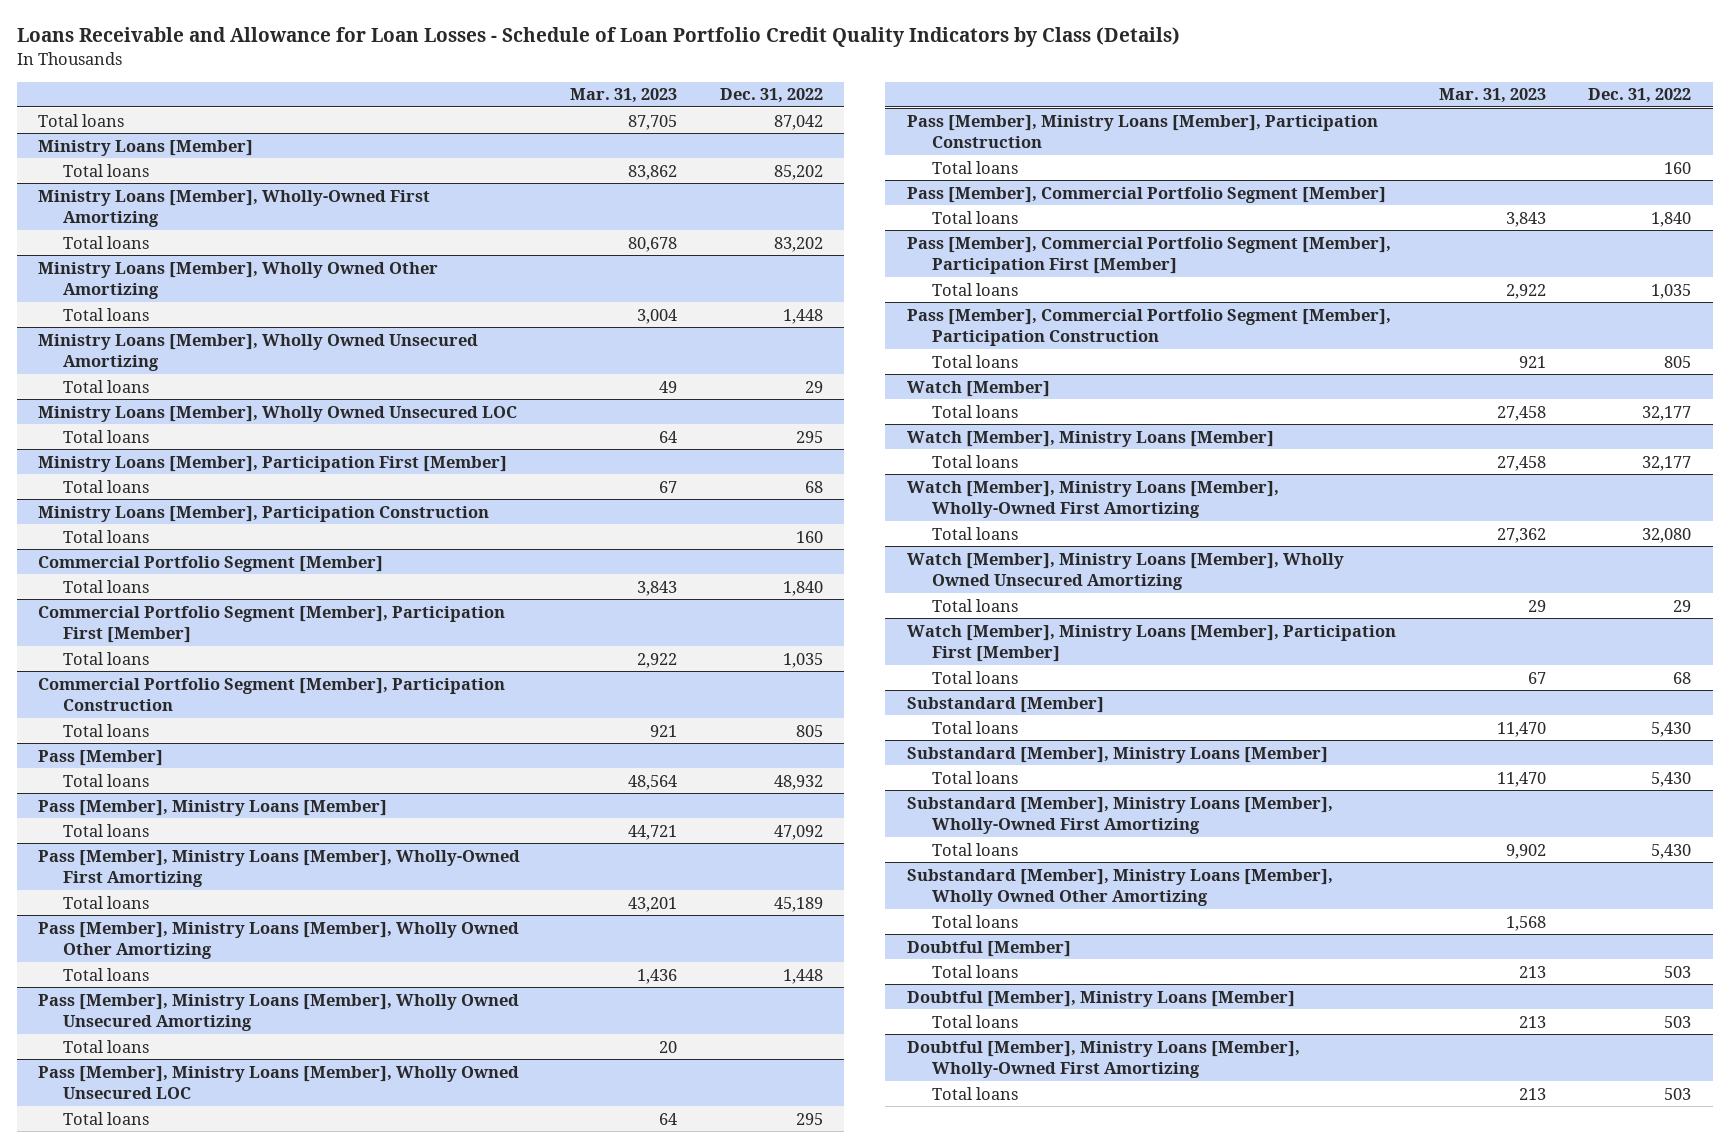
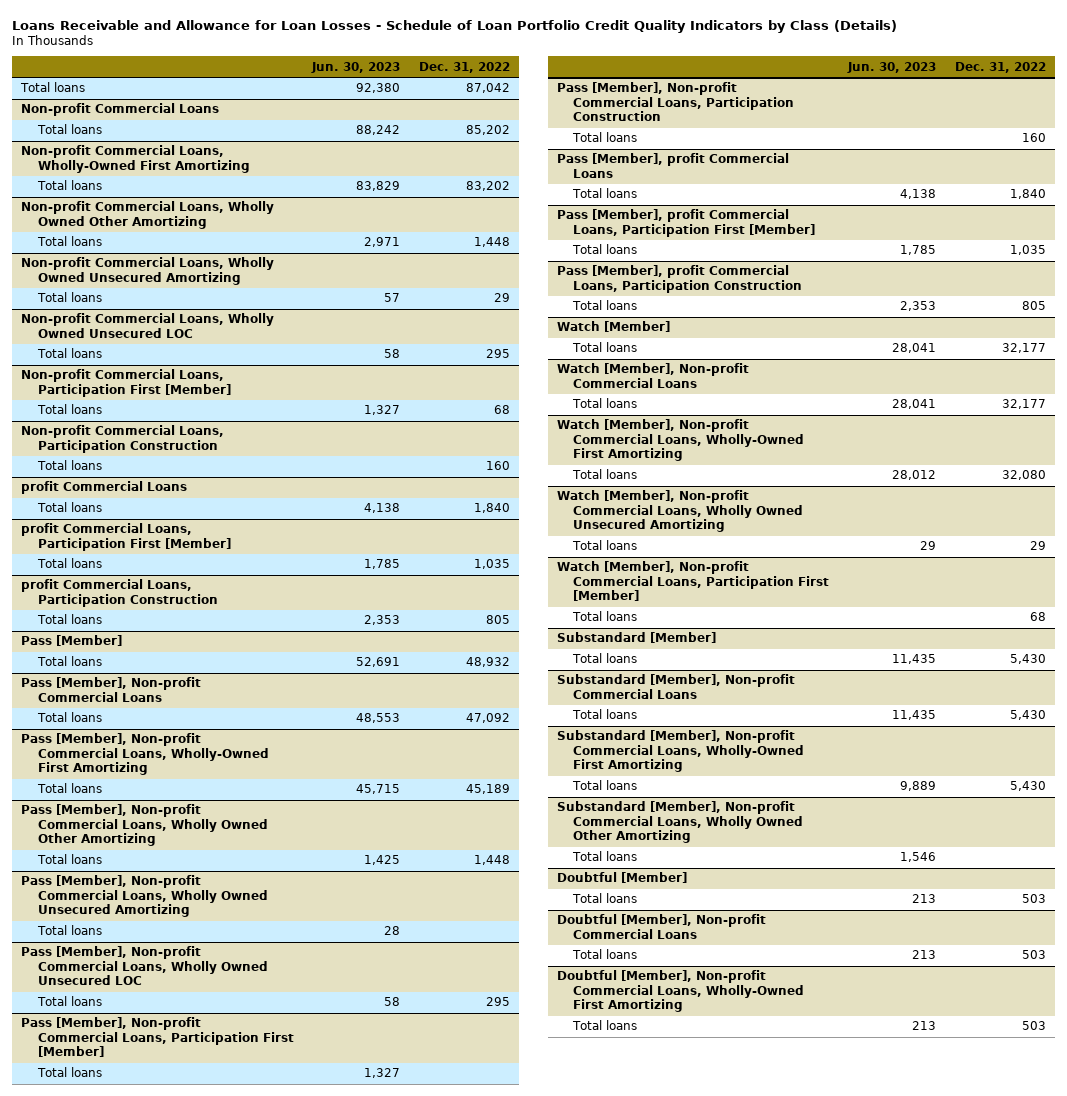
- | Mar. 31, 2023 | Dec. 31, 2022
+ | Jun. 30, 2023 | Dec. 31, 2022
- Ministry Loans [Member]
+ Non-profit Commercial Loans
- Ministry Loans [Member], Wholly-Owned First Amortizing
+ Non-profit Commercial Loans, Wholly-Owned First Amortizing
- Ministry Loans [Member], Wholly Owned Other Amortizing
+ Non-profit Commercial Loans, Wholly Owned Other Amortizing
- Ministry Loans [Member], Wholly Owned Unsecured Amortizing
+ Non-profit Commercial Loans, Wholly Owned Unsecured Amortizing
- Ministry Loans [Member], Wholly Owned Unsecured LOC
+ Non-profit Commercial Loans, Wholly Owned Unsecured LOC
- Ministry Loans [Member], Participation First [Member]
+ Non-profit Commercial Loans, Participation First [Member]
- Ministry Loans [Member], Participation Construction
+ Non-profit Commercial Loans, Participation Construction
- Commercial Portfolio Segment [Member]
+ profit Commercial Loans
- Commercial Portfolio Segment [Member], Participation First [Member]
+ profit Commercial Loans, Participation First [Member]
- Commercial Portfolio Segment [Member], Participation Construction
+ profit Commercial Loans, Participation Construction
- Pass [Member], Ministry Loans [Member]
+ Pass [Member], Non-profit Commercial Loans
- Pass [Member], Ministry Loans [Member], Wholly-Owned First Amortizing
+ Pass [Member], Non-profit Commercial Loans, Wholly-Owned First Amortizing
- Pass [Member], Ministry Loans [Member], Wholly Owned Other Amortizing
+ Pass [Member], Non-profit Commercial Loans, Wholly Owned Other Amortizing
- Pass [Member], Ministry Loans [Member], Wholly Owned Unsecured Amortizing
+ Pass [Member], Non-profit Commercial Loans, Wholly Owned Unsecured Amortizing
- Pass [Member], Ministry Loans [Member], Wholly Owned Unsecured LOC
+ Pass [Member], Non-profit Commercial Loans, Wholly Owned Unsecured LOC
- Pass [Member], Ministry Loans [Member], Participation Construction
+ Pass [Member], Non-profit Commercial Loans, Participation First [Member]
+ Total loans | 1,327 |
+ Pass [Member], Non-profit Commercial Loans, Participation Construction
- Pass [Member], Commercial Portfolio Segment [Member]
+ Pass [Member], profit Commercial Loans
- Pass [Member], Commercial Portfolio Segment [Member], Participation First [Member]
+ Pass [Member], profit Commercial Loans, Participation First [Member]
- Pass [Member], Commercial Portfolio Segment [Member], Participation Construction
+ Pass [Member], profit Commercial Loans, Participation Construction
- Watch [Member], Ministry Loans [Member]
+ Watch [Member], Non-profit Commercial Loans
- Watch [Member], Ministry Loans [Member], Wholly-Owned First Amortizing
+ Watch [Member], Non-profit Commercial Loans, Wholly-Owned First Amortizing
- Watch [Member], Ministry Loans [Member], Wholly Owned Unsecured Amortizing
+ Watch [Member], Non-profit Commercial Loans, Wholly Owned Unsecured Amortizing
- Watch [Member], Ministry Loans [Member], Participation First [Member]
+ Watch [Member], Non-profit Commercial Loans, Participation First [Member]
- Substandard [Member], Ministry Loans [Member]
+ Substandard [Member], Non-profit Commercial Loans
- Substandard [Member], Ministry Loans [Member], Wholly-Owned First Amortizing
+ Substandard [Member], Non-profit Commercial Loans, Wholly-Owned First Amortizing
- Substandard [Member], Ministry Loans [Member], Wholly Owned Other Amortizing
+ Substandard [Member], Non-profit Commercial Loans, Wholly Owned Other Amortizing
- Doubtful [Member], Ministry Loans [Member]
+ Doubtful [Member], Non-profit Commercial Loans
- Doubtful [Member], Ministry Loans [Member], Wholly-Owned First Amortizing
+ Doubtful [Member], Non-profit Commercial Loans, Wholly-Owned First Amortizing

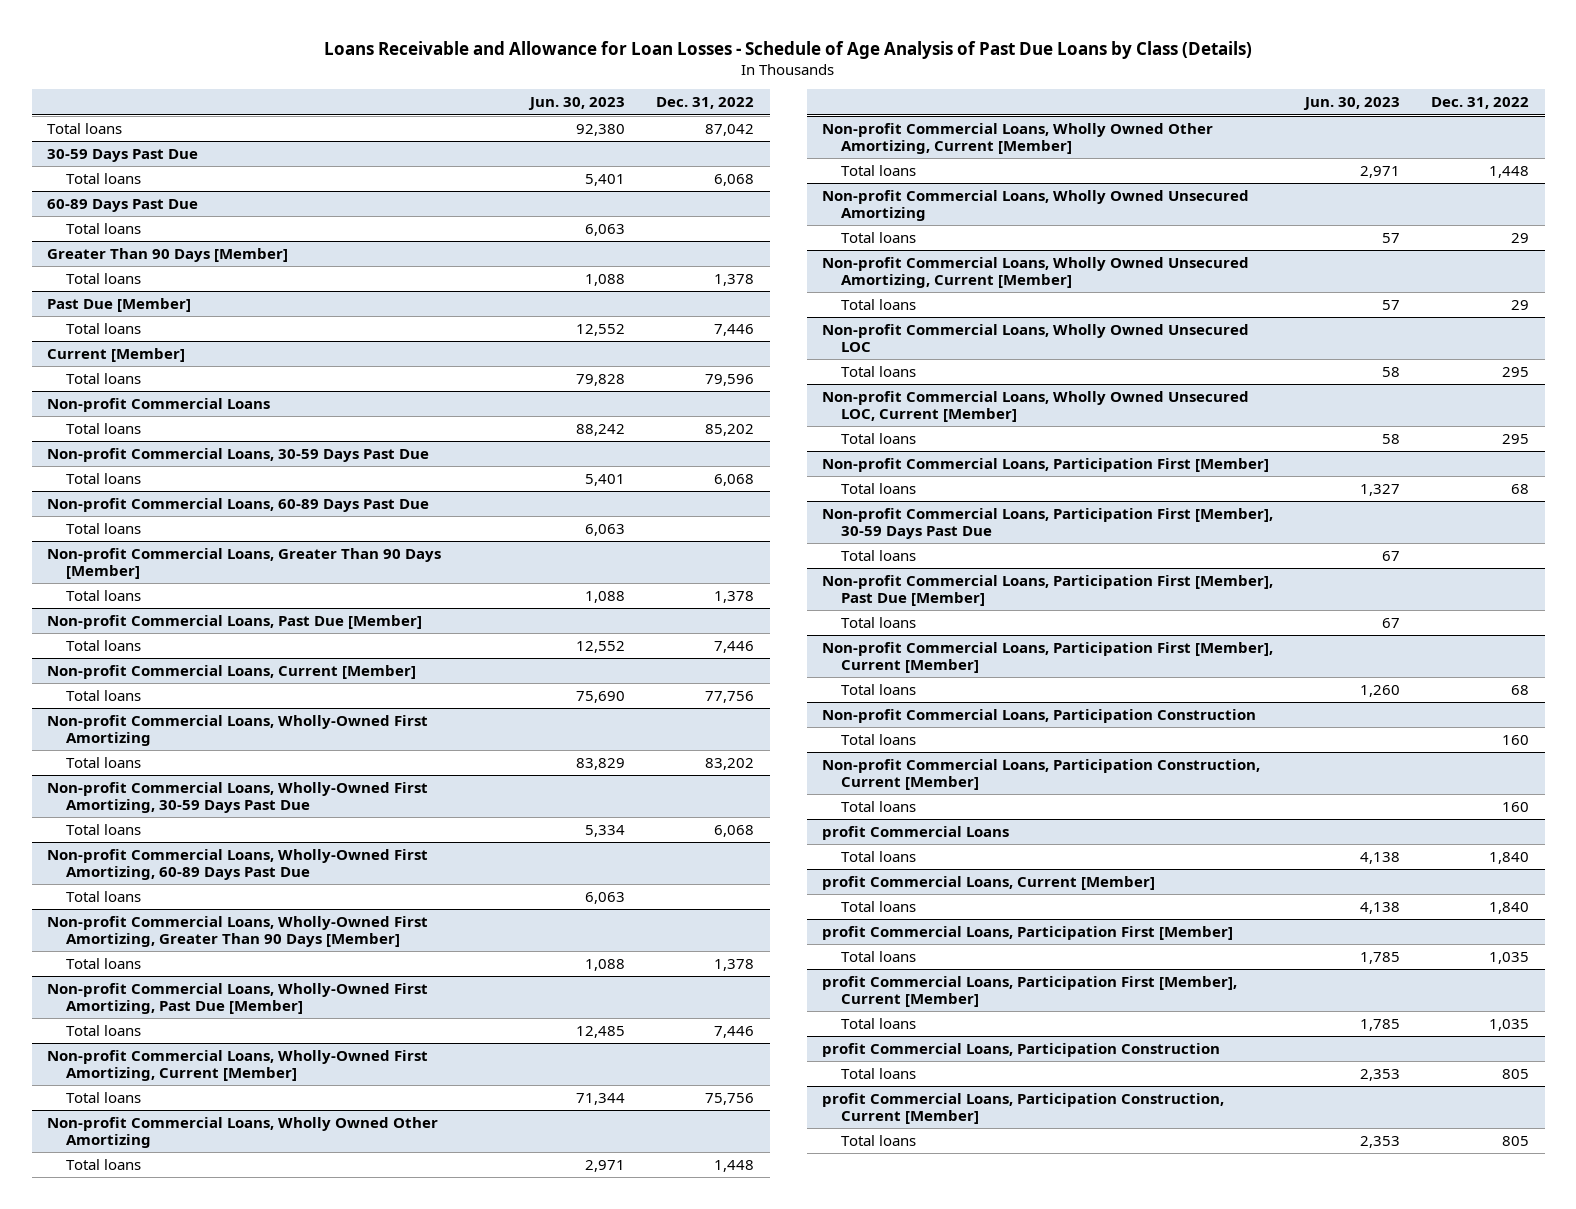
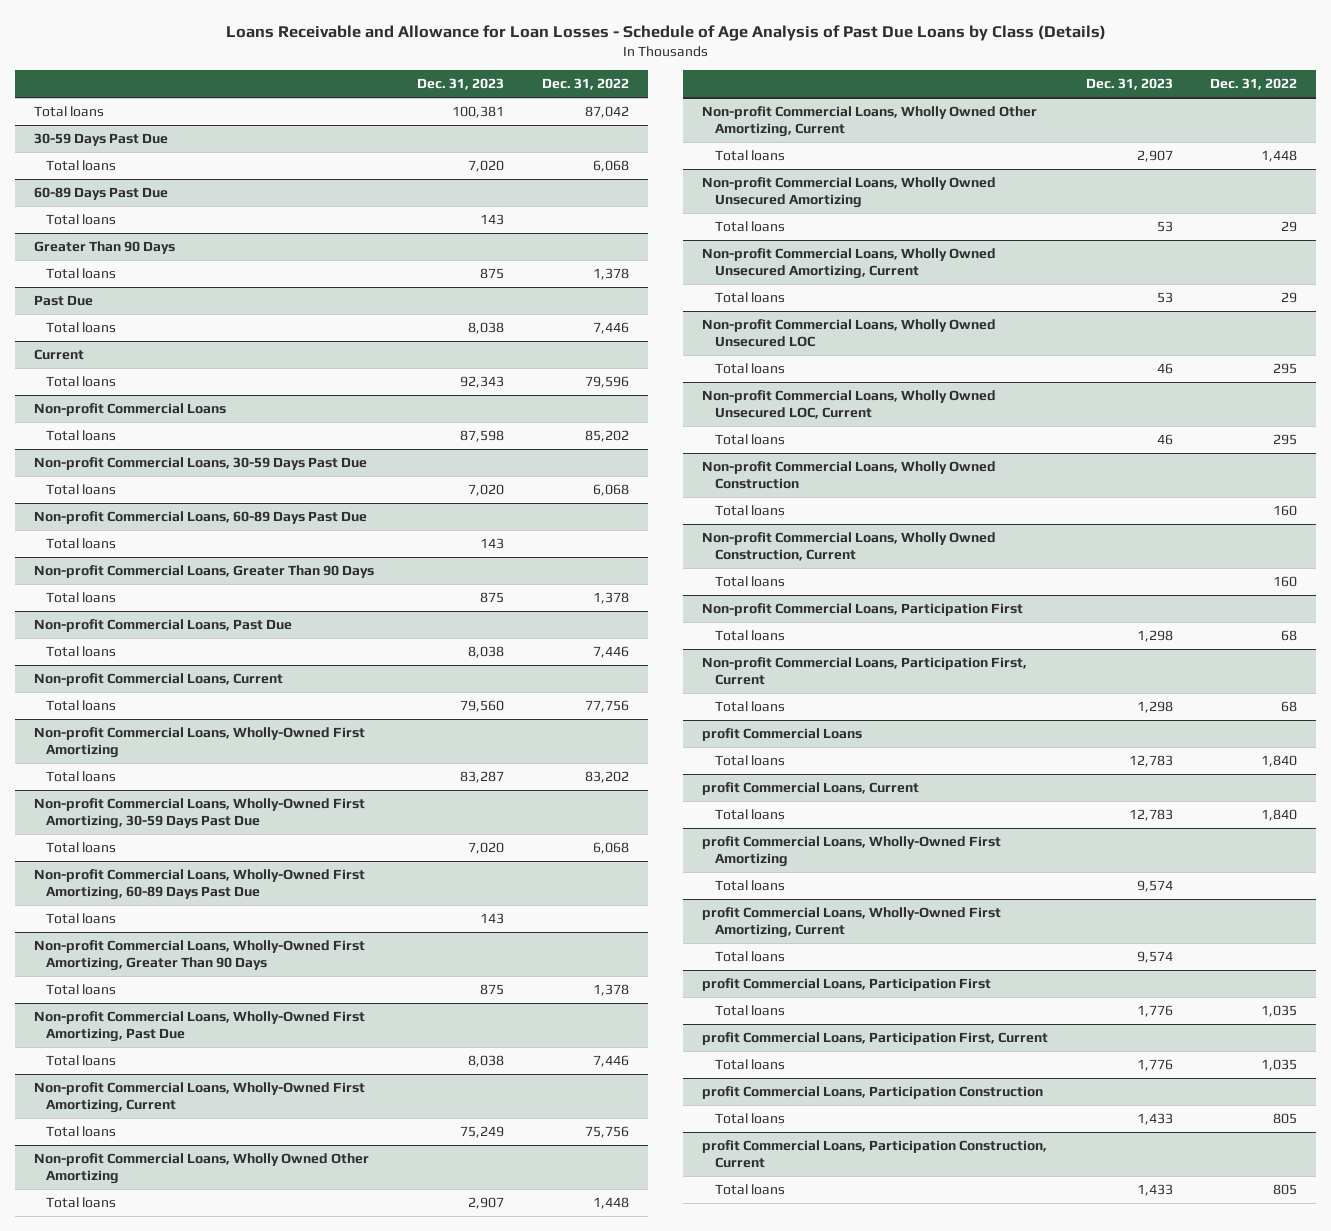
- | Jun. 30, 2023 | Dec. 31, 2022
+ | Dec. 31, 2023 | Dec. 31, 2022
- Greater Than 90 Days [Member]
+ Greater Than 90 Days
- Past Due [Member]
+ Past Due
- Current [Member]
+ Current
- Non-profit Commercial Loans, Greater Than 90 Days [Member]
+ Non-profit Commercial Loans, Greater Than 90 Days
- Non-profit Commercial Loans, Past Due [Member]
+ Non-profit Commercial Loans, Past Due
- Non-profit Commercial Loans, Current [Member]
+ Non-profit Commercial Loans, Current
- Non-profit Commercial Loans, Wholly-Owned First Amortizing, Greater Than 90 Days [Member]
+ Non-profit Commercial Loans, Wholly-Owned First Amortizing, Greater Than 90 Days
- Non-profit Commercial Loans, Wholly-Owned First Amortizing, Past Due [Member]
+ Non-profit Commercial Loans, Wholly-Owned First Amortizing, Past Due
- Non-profit Commercial Loans, Wholly-Owned First Amortizing, Current [Member]
+ Non-profit Commercial Loans, Wholly-Owned First Amortizing, Current
- Non-profit Commercial Loans, Wholly Owned Other Amortizing, Current [Member]
+ Non-profit Commercial Loans, Wholly Owned Other Amortizing, Current
- Non-profit Commercial Loans, Wholly Owned Unsecured Amortizing, Current [Member]
+ Non-profit Commercial Loans, Wholly Owned Unsecured Amortizing, Current
- Non-profit Commercial Loans, Wholly Owned Unsecured LOC, Current [Member]
+ Non-profit Commercial Loans, Wholly Owned Unsecured LOC, Current
- Non-profit Commercial Loans, Participation First [Member]
- Total loans | 1,327 | 68
- Non-profit Commercial Loans, Participation First [Member], 30-59 Days Past Due
- Total loans | 67 |
- Non-profit Commercial Loans, Participation First [Member], Past Due [Member]
- Total loans | 67 |
- Non-profit Commercial Loans, Participation First [Member], Current [Member]
- Total loans | 1,260 | 68
- Non-profit Commercial Loans, Participation Construction
+ Non-profit Commercial Loans, Wholly Owned Construction
- Non-profit Commercial Loans, Participation Construction, Current [Member]
+ Non-profit Commercial Loans, Wholly Owned Construction, Current
+ Non-profit Commercial Loans, Participation First
+ Total loans | 1,298 | 68
+ Non-profit Commercial Loans, Participation First, Current
+ Total loans | 1,298 | 68
- profit Commercial Loans, Current [Member]
+ profit Commercial Loans, Current
- profit Commercial Loans, Participation First [Member]
+ profit Commercial Loans, Wholly-Owned First Amortizing
+ Total loans | 9,574 |
+ profit Commercial Loans, Wholly-Owned First Amortizing, Current
+ Total loans | 9,574 |
+ profit Commercial Loans, Participation First
- profit Commercial Loans, Participation First [Member], Current [Member]
+ profit Commercial Loans, Participation First, Current
- profit Commercial Loans, Participation Construction, Current [Member]
+ profit Commercial Loans, Participation Construction, Current

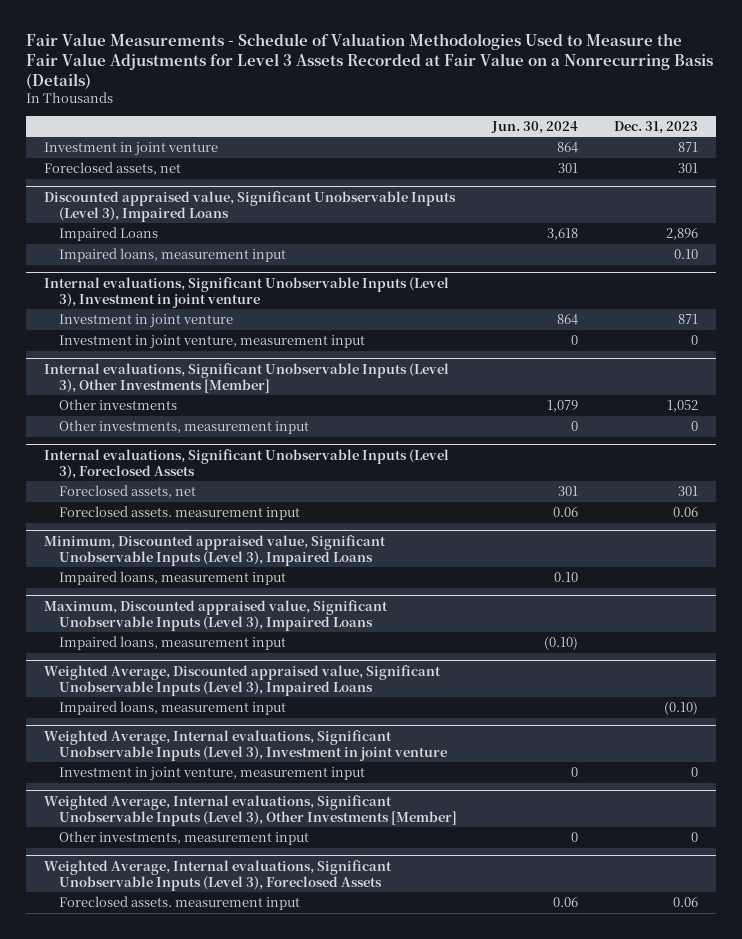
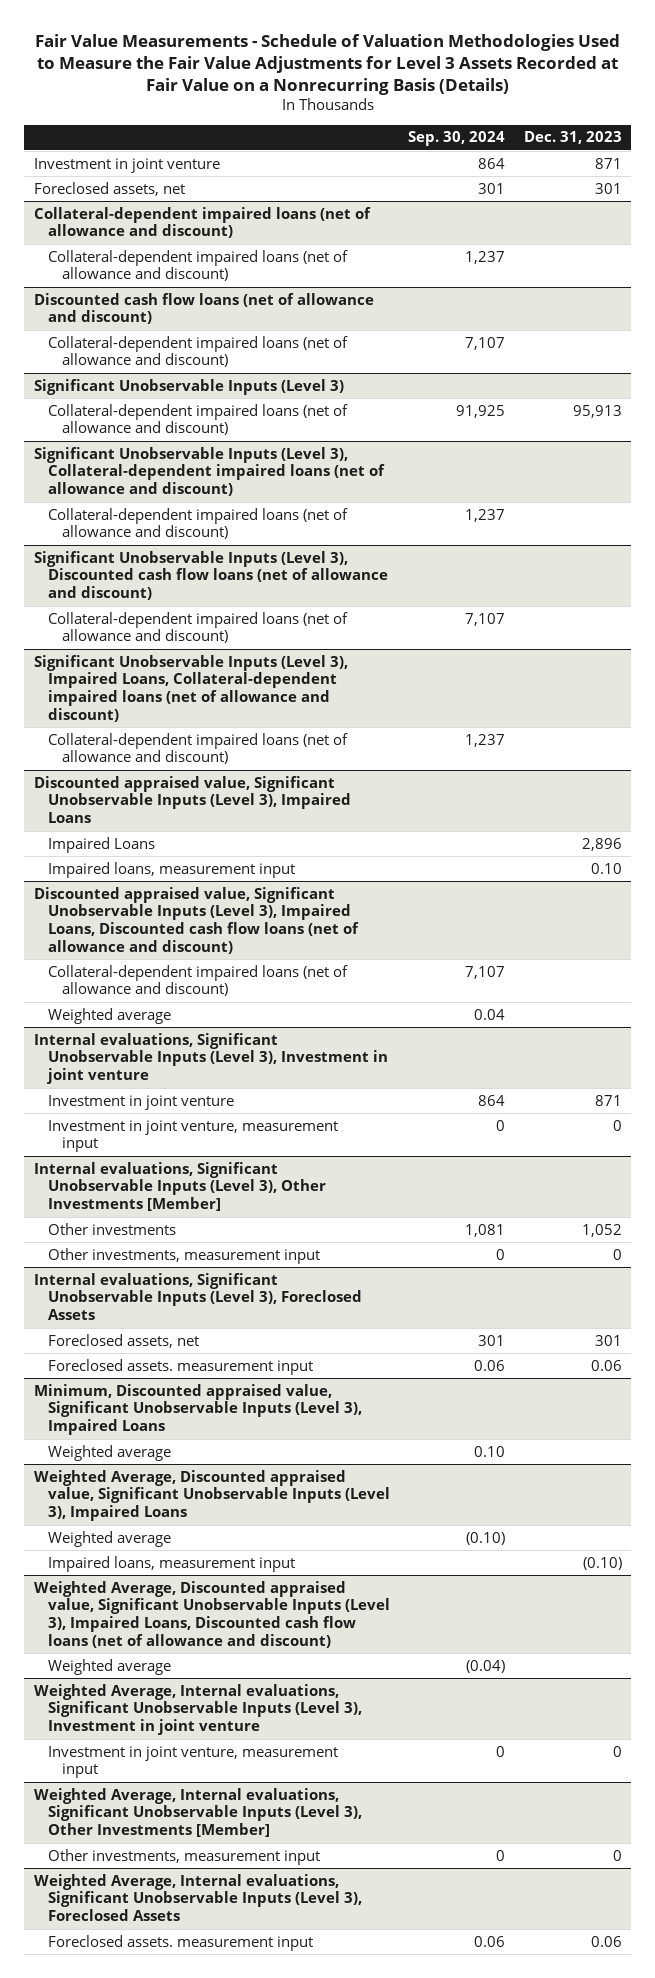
- | Jun. 30, 2024 | Dec. 31, 2023
+ | Sep. 30, 2024 | Dec. 31, 2023
+ Collateral-dependent impaired loans (net of allowance and discount)
+ Collateral-dependent impaired loans (net of allowance and discount) | 1,237 |
+ Discounted cash flow loans (net of allowance and discount)
+ Collateral-dependent impaired loans (net of allowance and discount) | 7,107 |
+ Significant Unobservable Inputs (Level 3)
+ Collateral-dependent impaired loans (net of allowance and discount) | 91,925 | 95,913
+ Significant Unobservable Inputs (Level 3), Collateral-dependent impaired loans (net of allowance and discount)
+ Collateral-dependent impaired loans (net of allowance and discount) | 1,237 |
+ Significant Unobservable Inputs (Level 3), Discounted cash flow loans (net of allowance and discount)
+ Collateral-dependent impaired loans (net of allowance and discount) | 7,107 |
+ Significant Unobservable Inputs (Level 3), Impaired Loans, Collateral-dependent impaired loans (net of allowance and discount)
+ Collateral-dependent impaired loans (net of allowance and discount) | 1,237 |
+ Discounted appraised value, Significant Unobservable Inputs (Level 3), Impaired Loans, Discounted cash flow loans (net of allowance and discount)
+ Collateral-dependent impaired loans (net of allowance and discount) | 7,107 |
+ Weighted average | 0.04 |
@ Minimum, Discounted appraised value, Significant Unobservable Inputs (Level 3), Impaired Loans
- Impaired loans, measurement input | 0.10 |
- Maximum, Discounted appraised value, Significant Unobservable Inputs (Level 3), Impaired Loans
- Impaired loans, measurement input | (0.10) |
@ Minimum, Discounted appraised value, Significant Unobservable Inputs (Level 3), Impaired Loans
+ Weighted average | 0.10 |
@ Weighted Average, Discounted appraised value, Significant Unobservable Inputs (Level 3), Impaired Loans
+ Weighted average | (0.10) |
+ Weighted Average, Discounted appraised value, Significant Unobservable Inputs (Level 3), Impaired Loans, Discounted cash flow loans (net of allowance and discount)
+ Weighted average | (0.04) |

